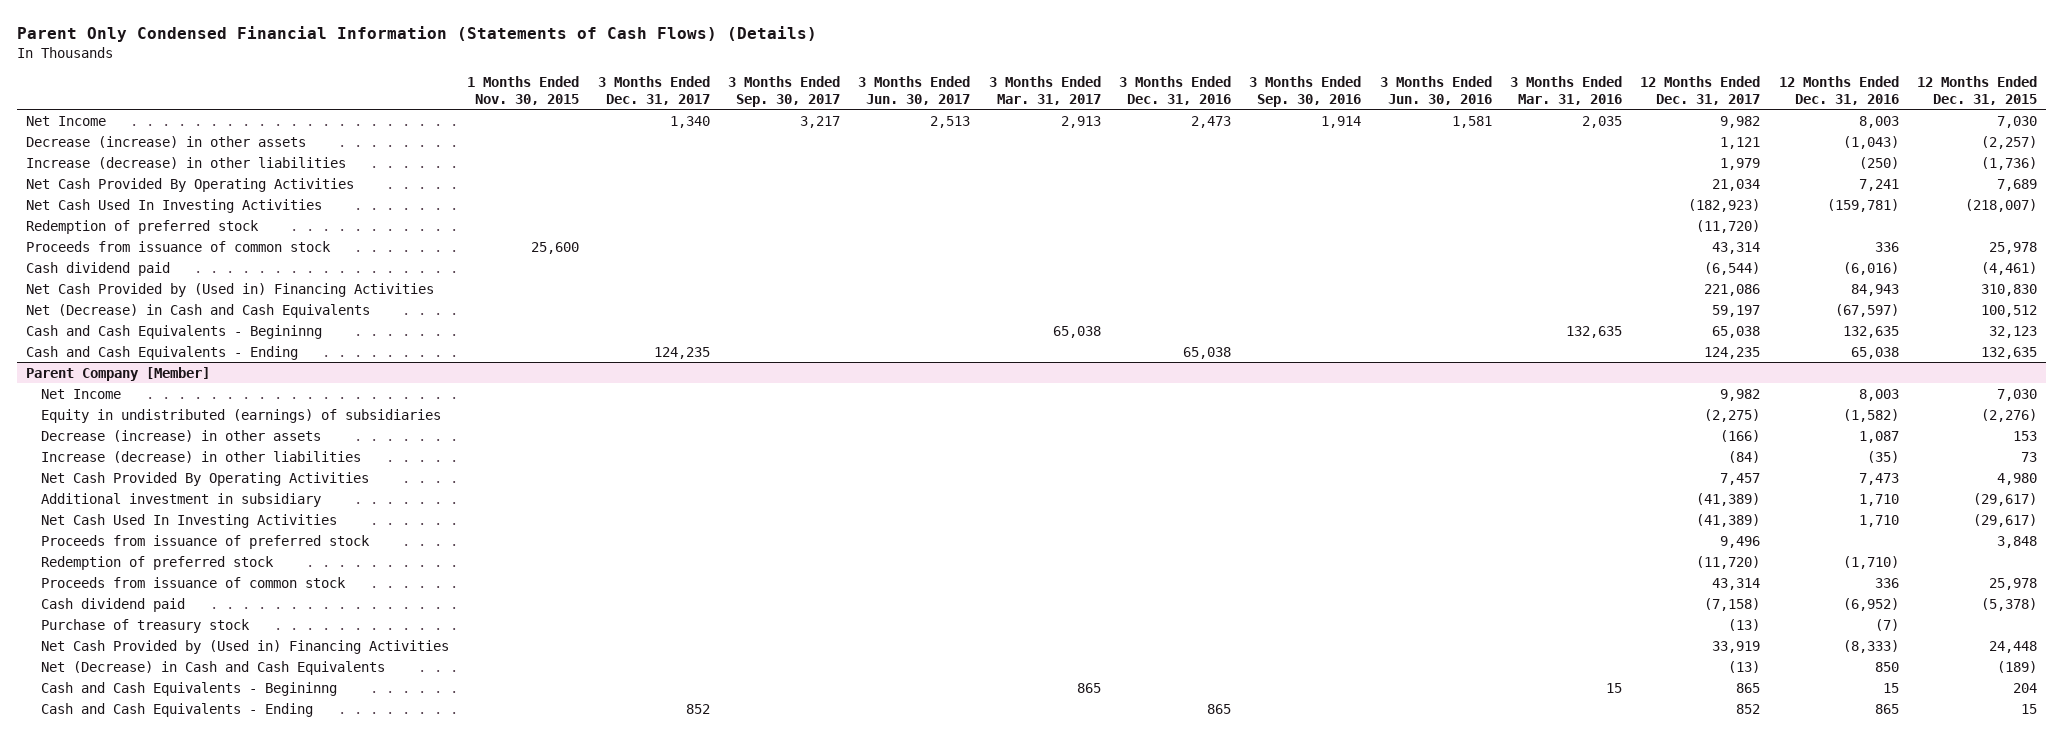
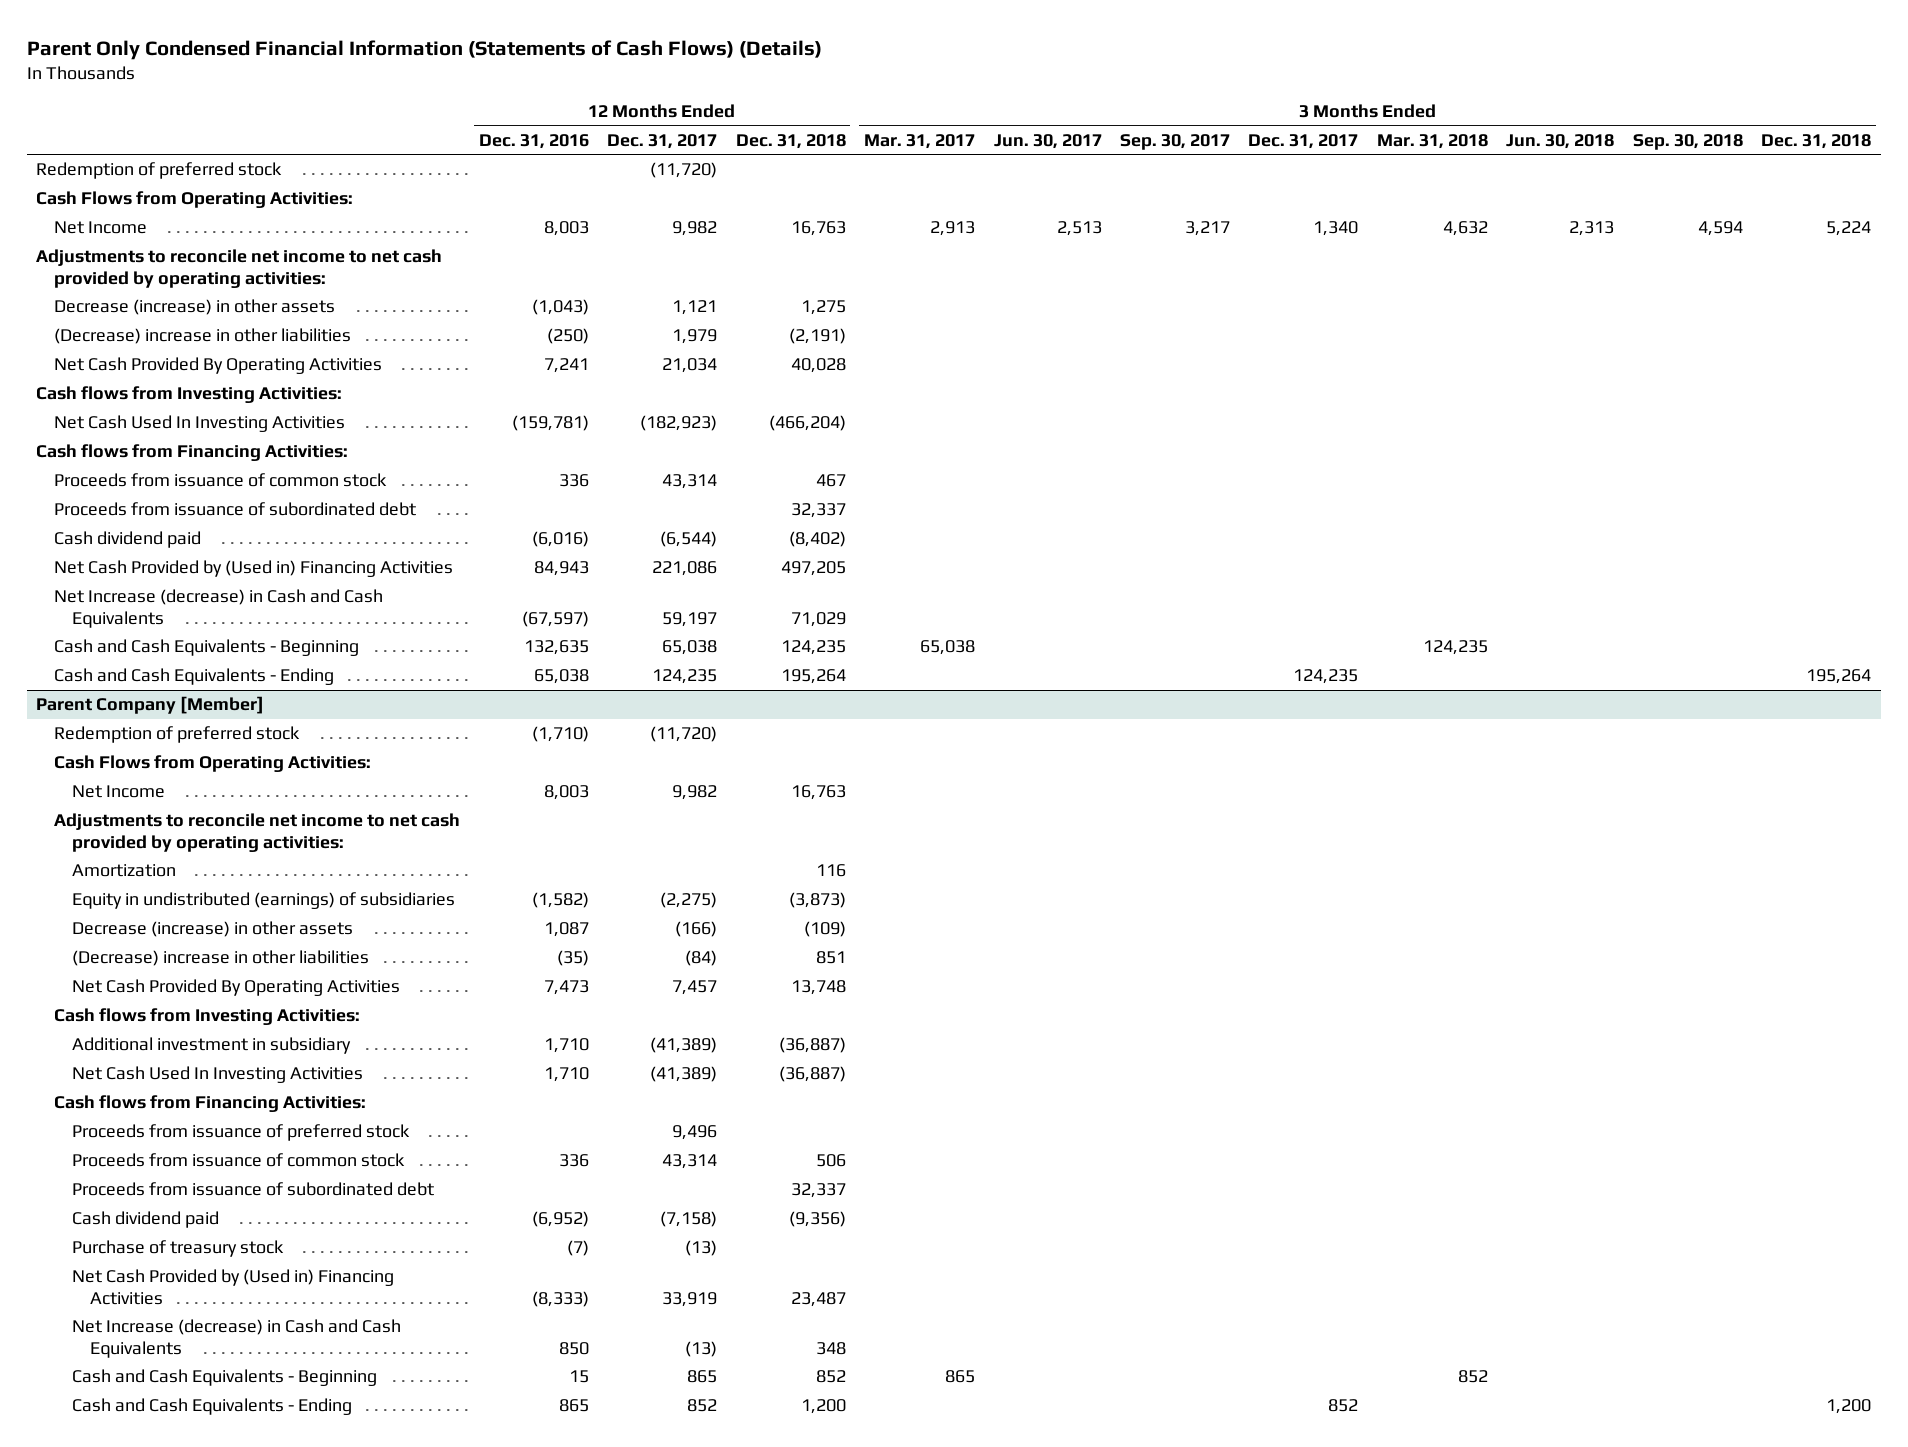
- | 1 Months Ended Nov. 30, 2015 | 3 Months Ended Dec. 31, 2017 | 3 Months Ended Sep. 30, 2017 | 3 Months Ended Jun. 30, 2017 | 3 Months Ended Mar. 31, 2017 | 3 Months Ended Dec. 31, 2016 | 3 Months Ended Sep. 30, 2016 | 3 Months Ended Jun. 30, 2016 | 3 Months Ended Mar. 31, 2016 | 12 Months Ended Dec. 31, 2017 | 12 Months Ended Dec. 31, 2016 | 12 Months Ended Dec. 31, 2015
+ | 12 Months Ended Dec. 31, 2016 | 12 Months Ended Dec. 31, 2017 | 12 Months Ended Dec. 31, 2018 | 3 Months Ended Mar. 31, 2017 | 3 Months Ended Jun. 30, 2017 | 3 Months Ended Sep. 30, 2017 | 3 Months Ended Dec. 31, 2017 | 3 Months Ended Mar. 31, 2018 | 3 Months Ended Jun. 30, 2018 | 3 Months Ended Sep. 30, 2018 | 3 Months Ended Dec. 31, 2018
moved up: Redemption of preferred stock | | (11,720) | | | | | | | | |
+ Cash Flows from Operating Activities:
+ Adjustments to reconcile net income to net cash provided by operating activities:
- Increase (decrease) in other liabilities | | | | | | | | | | 1,979 | (250) | (1,736)
+ (Decrease) increase in other liabilities | (250) | 1,979 | (2,191) | | | | | | | |
+ Cash flows from Investing Activities:
+ Cash flows from Financing Activities:
+ Proceeds from issuance of subordinated debt | | | 32,337 | | | | | | | |
- Net (Decrease) in Cash and Cash Equivalents | | | | | | | | | | 59,197 | (67,597) | 100,512
- Cash and Cash Equivalents - Begininng | | | | | 65,038 | | | | 132,635 | 65,038 | 132,635 | 32,123
+ Net Increase (decrease) in Cash and Cash Equivalents | (67,597) | 59,197 | 71,029 | | | | | | | |
+ Cash and Cash Equivalents - Beginning | 132,635 | 65,038 | 124,235 | 65,038 | | | | 124,235 | | |
@ Parent Company [Member]
moved up: Redemption of preferred stock | (1,710) | (11,720) | | | | | | | | |
+ Cash Flows from Operating Activities:
+ Adjustments to reconcile net income to net cash provided by operating activities:
+ Amortization | | | 116 | | | | | | | |
- Increase (decrease) in other liabilities | | | | | | | | | | (84) | (35) | 73
+ (Decrease) increase in other liabilities | (35) | (84) | 851 | | | | | | | |
+ Cash flows from Investing Activities:
+ Cash flows from Financing Activities:
+ Proceeds from issuance of subordinated debt | | | 32,337 | | | | | | | |
- Net (Decrease) in Cash and Cash Equivalents | | | | | | | | | | (13) | 850 | (189)
- Cash and Cash Equivalents - Begininng | | | | | 865 | | | | 15 | 865 | 15 | 204
+ Net Increase (decrease) in Cash and Cash Equivalents | 850 | (13) | 348 | | | | | | | |
+ Cash and Cash Equivalents - Beginning | 15 | 865 | 852 | 865 | | | | 852 | | |

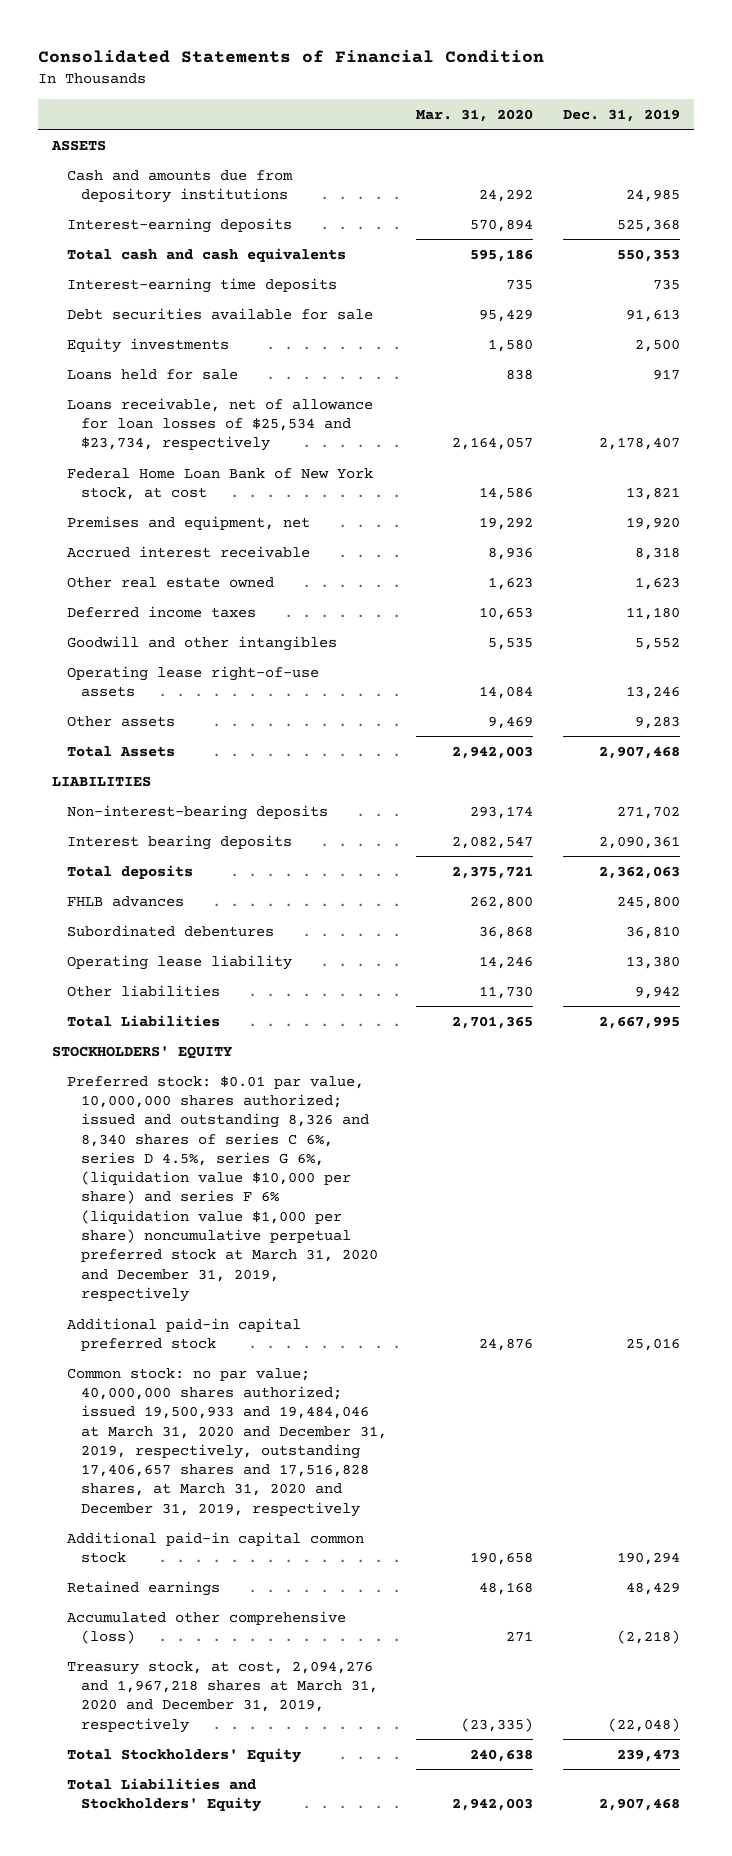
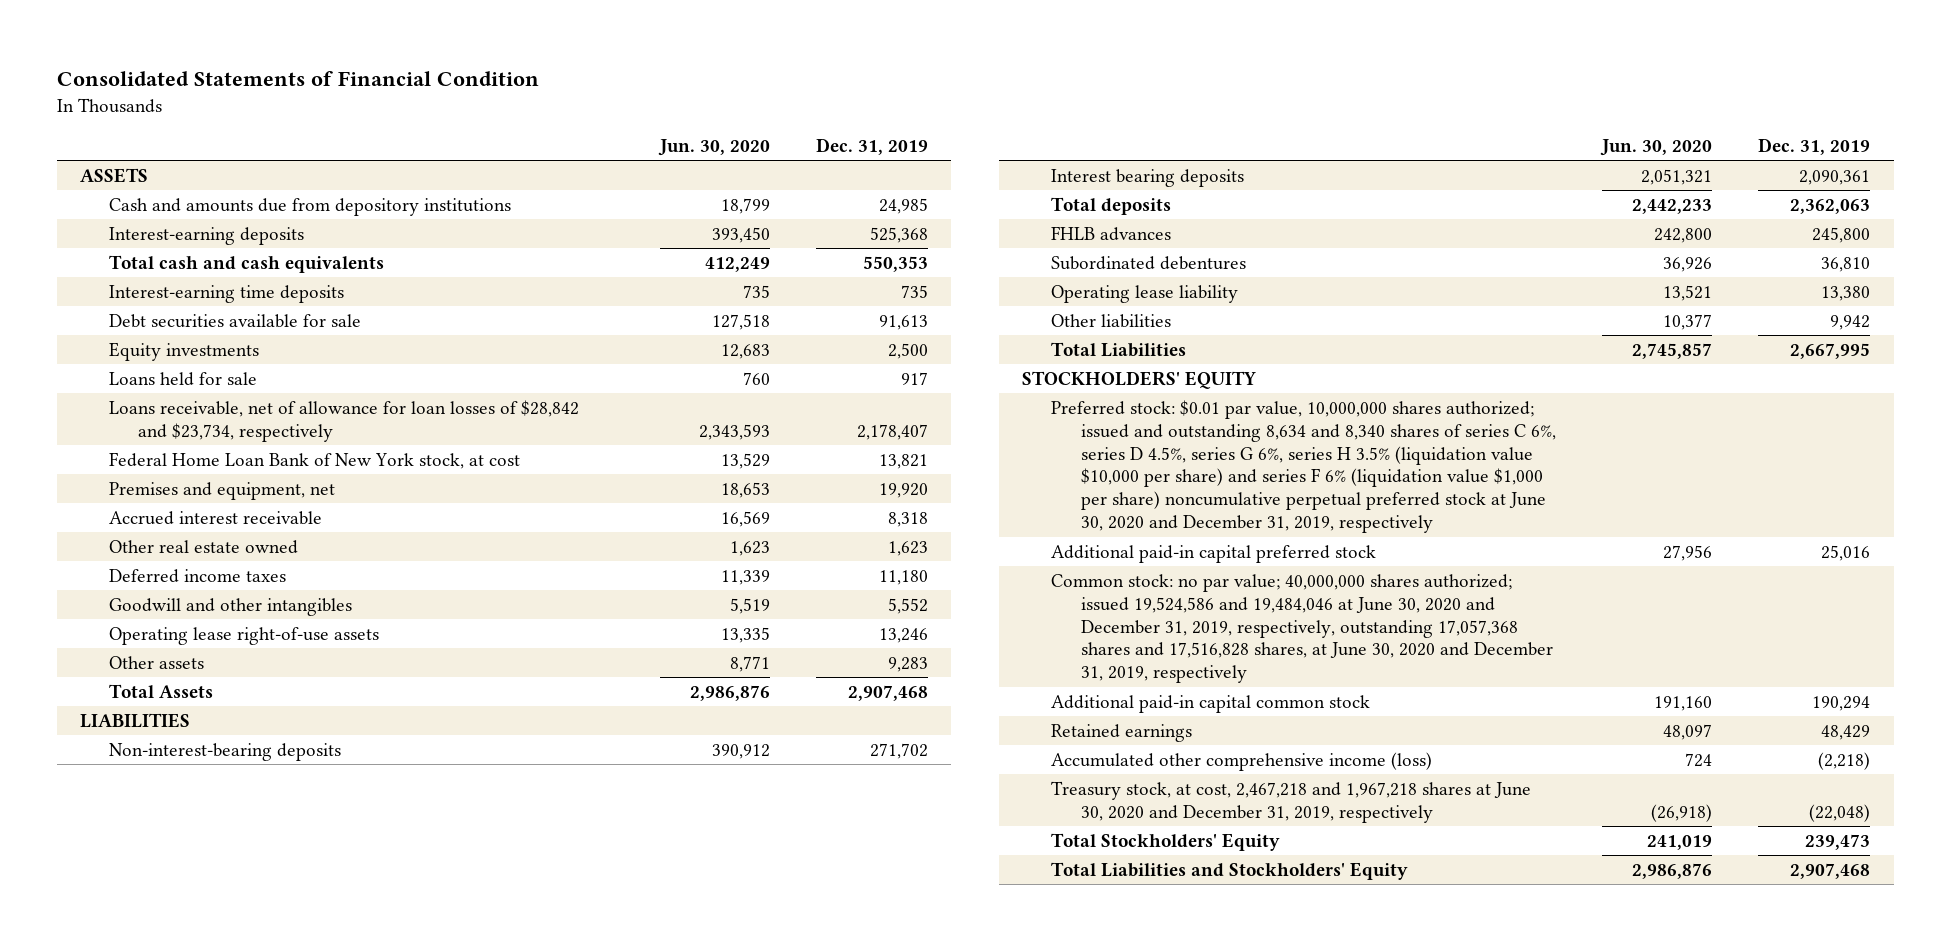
- | Mar. 31, 2020 | Dec. 31, 2019
+ | Jun. 30, 2020 | Dec. 31, 2019
- Loans receivable, net of allowance for loan losses of $25,534 and $23,734, respectively | 2,164,057 | 2,178,407
+ Loans receivable, net of allowance for loan losses of $28,842 and $23,734, respectively | 2,343,593 | 2,178,407
- Preferred stock: $0.01 par value, 10,000,000 shares authorized; issued and outstanding 8,326 and 8,340 shares of series C 6%, series D 4.5%, series G 6%, (liquidation value $10,000 per share) and series F 6% (liquidation value $1,000 per share) noncumulative perpetual preferred stock at March 31, 2020 and December 31, 2019, respectively
+ Preferred stock: $0.01 par value, 10,000,000 shares authorized; issued and outstanding 8,634 and 8,340 shares of series C 6%, series D 4.5%, series G 6%, series H 3.5% (liquidation value $10,000 per share) and series F 6% (liquidation value $1,000 per share) noncumulative perpetual preferred stock at June 30, 2020 and December 31, 2019, respectively
- Common stock: no par value; 40,000,000 shares authorized; issued 19,500,933 and 19,484,046 at March 31, 2020 and December 31, 2019, respectively, outstanding 17,406,657 shares and 17,516,828 shares, at March 31, 2020 and December 31, 2019, respectively
+ Common stock: no par value; 40,000,000 shares authorized; issued 19,524,586 and 19,484,046 at June 30, 2020 and December 31, 2019, respectively, outstanding 17,057,368 shares and 17,516,828 shares, at June 30, 2020 and December 31, 2019, respectively
- Accumulated other comprehensive (loss) | 271 | (2,218)
- Treasury stock, at cost, 2,094,276 and 1,967,218 shares at March 31, 2020 and December 31, 2019, respectively | (23,335) | (22,048)
+ Accumulated other comprehensive income (loss) | 724 | (2,218)
+ Treasury stock, at cost, 2,467,218 and 1,967,218 shares at June 30, 2020 and December 31, 2019, respectively | (26,918) | (22,048)

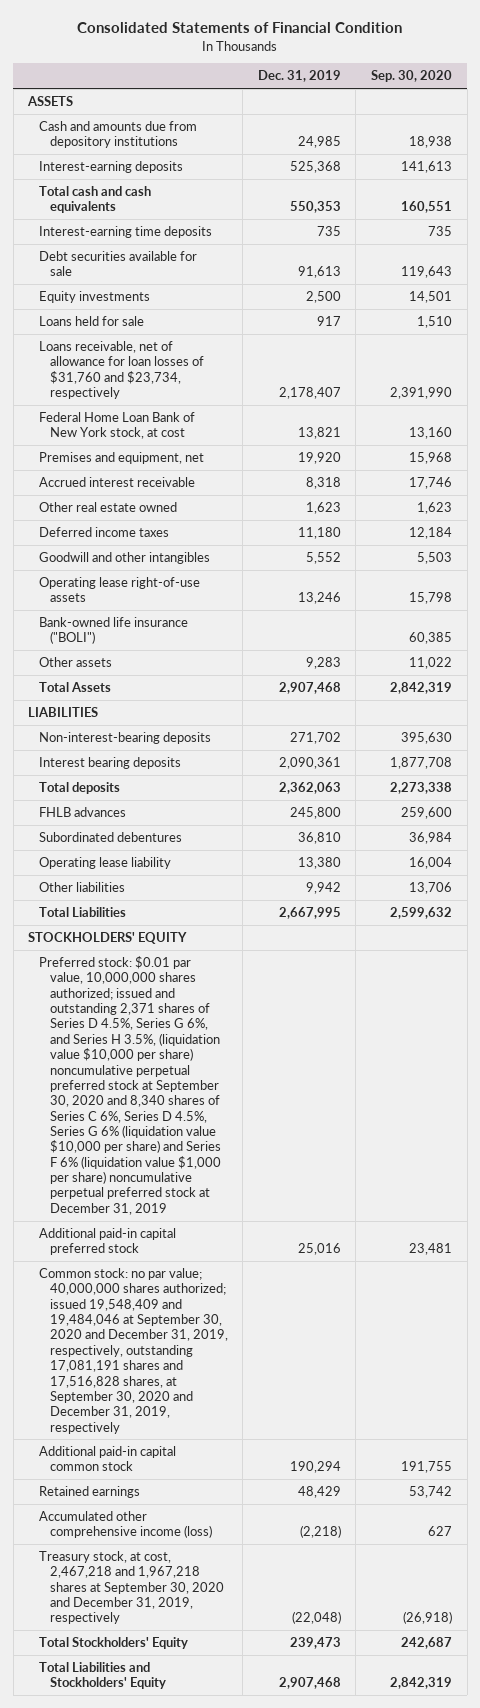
- | Jun. 30, 2020 | Dec. 31, 2019
+ | Dec. 31, 2019 | Sep. 30, 2020
- Loans receivable, net of allowance for loan losses of $28,842 and $23,734, respectively | 2,343,593 | 2,178,407
+ Loans receivable, net of allowance for loan losses of $31,760 and $23,734, respectively | 2,178,407 | 2,391,990
+ Bank-owned life insurance ("BOLI") | | 60,385
- Preferred stock: $0.01 par value, 10,000,000 shares authorized; issued and outstanding 8,634 and 8,340 shares of series C 6%, series D 4.5%, series G 6%, series H 3.5% (liquidation value $10,000 per share) and series F 6% (liquidation value $1,000 per share) noncumulative perpetual preferred stock at June 30, 2020 and December 31, 2019, respectively
+ Preferred stock: $0.01 par value, 10,000,000 shares authorized; issued and outstanding 2,371 shares of Series D 4.5%, Series G 6%, and Series H 3.5%, (liquidation value $10,000 per share) noncumulative perpetual preferred stock at September 30, 2020 and 8,340 shares of Series C 6%, Series D 4.5%, Series G 6% (liquidation value $10,000 per share) and Series F 6% (liquidation value $1,000 per share) noncumulative perpetual preferred stock at December 31, 2019
- Common stock: no par value; 40,000,000 shares authorized; issued 19,524,586 and 19,484,046 at June 30, 2020 and December 31, 2019, respectively, outstanding 17,057,368 shares and 17,516,828 shares, at June 30, 2020 and December 31, 2019, respectively
+ Common stock: no par value; 40,000,000 shares authorized; issued 19,548,409 and 19,484,046 at September 30, 2020 and December 31, 2019, respectively, outstanding 17,081,191 shares and 17,516,828 shares, at September 30, 2020 and December 31, 2019, respectively
- Treasury stock, at cost, 2,467,218 and 1,967,218 shares at June 30, 2020 and December 31, 2019, respectively | (26,918) | (22,048)
+ Treasury stock, at cost, 2,467,218 and 1,967,218 shares at September 30, 2020 and December 31, 2019, respectively | (22,048) | (26,918)

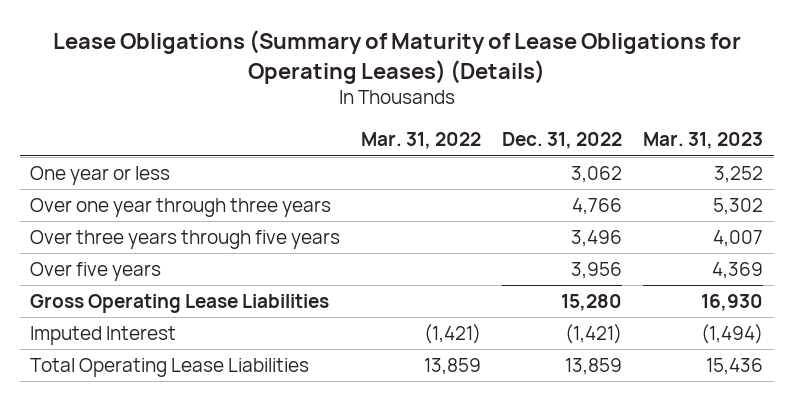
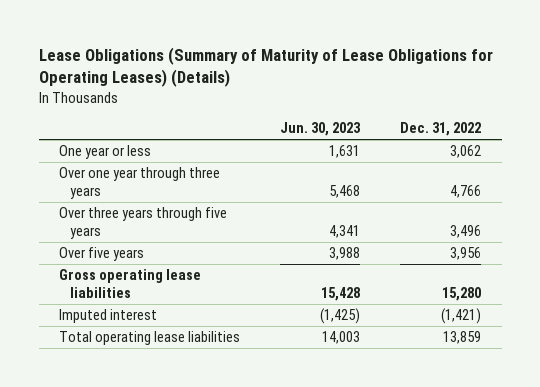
- | Mar. 31, 2022 | Dec. 31, 2022 | Mar. 31, 2023
+ | Jun. 30, 2023 | Dec. 31, 2022
- Gross Operating Lease Liabilities | | 15,280 | 16,930
- Imputed Interest | (1,421) | (1,421) | (1,494)
- Total Operating Lease Liabilities | 13,859 | 13,859 | 15,436
+ Gross operating lease liabilities | 15,428 | 15,280
+ Imputed interest | (1,425) | (1,421)
+ Total operating lease liabilities | 14,003 | 13,859

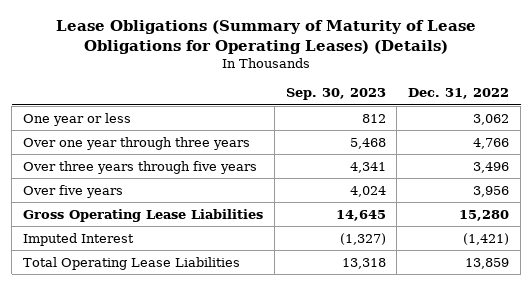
- | Jun. 30, 2023 | Dec. 31, 2022
+ | Sep. 30, 2023 | Dec. 31, 2022
- Gross operating lease liabilities | 15,428 | 15,280
- Imputed interest | (1,425) | (1,421)
- Total operating lease liabilities | 14,003 | 13,859
+ Gross Operating Lease Liabilities | 14,645 | 15,280
+ Imputed Interest | (1,327) | (1,421)
+ Total Operating Lease Liabilities | 13,318 | 13,859

